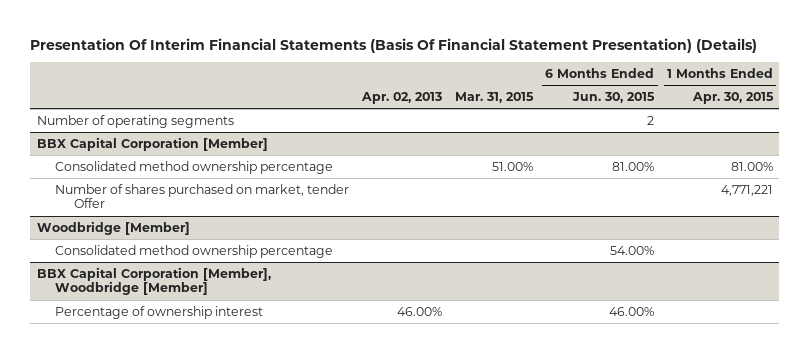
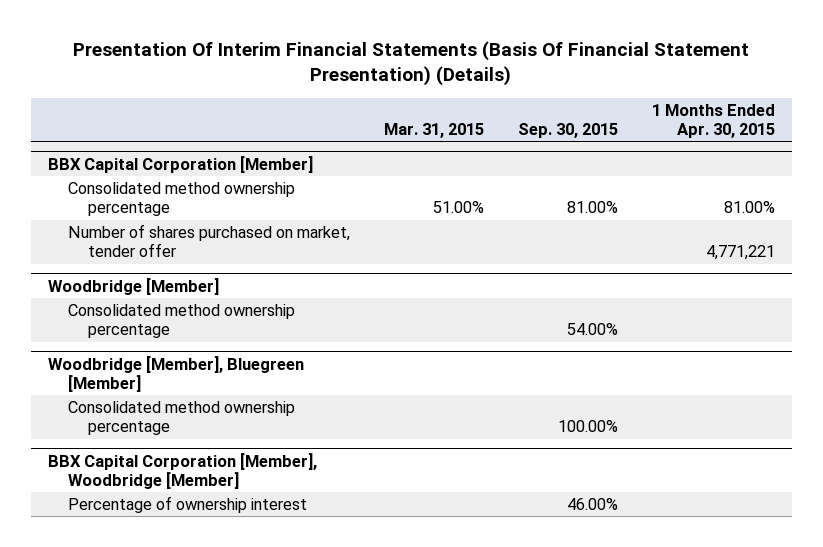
- | Apr. 02, 2013 | Mar. 31, 2015 | 6 Months Ended Jun. 30, 2015 | 1 Months Ended Apr. 30, 2015
+ | Mar. 31, 2015 | Sep. 30, 2015 | 1 Months Ended Apr. 30, 2015
- Number of operating segments | | | 2 |
@ BBX Capital Corporation [Member]
- Number of shares purchased on market, tender Offer | | | | 4,771,221
+ Number of shares purchased on market, tender offer | | | 4,771,221
+ Woodbridge [Member], Bluegreen [Member]
+ Consolidated method ownership percentage | | 100.00% |

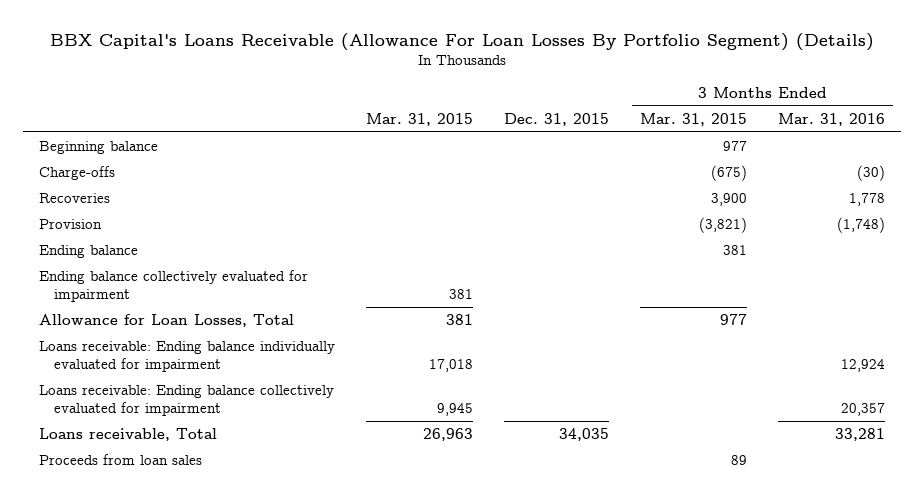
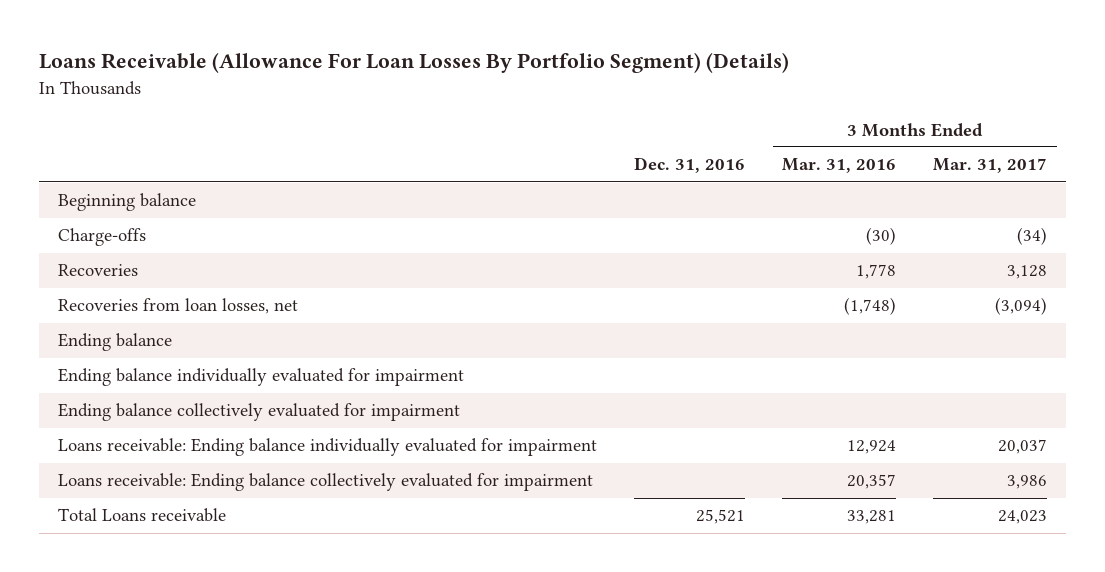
- BBX Capital's Loans Receivable (Allowance For Loan Losses By Portfolio Segment) (Details)
+ Loans Receivable (Allowance For Loan Losses By Portfolio Segment) (Details)
- | Mar. 31, 2015 | Dec. 31, 2015 | 3 Months Ended Mar. 31, 2015 | 3 Months Ended Mar. 31, 2016
+ | Dec. 31, 2016 | 3 Months Ended Mar. 31, 2016 | 3 Months Ended Mar. 31, 2017
- Provision | | | (3,821) | (1,748)
+ Recoveries from loan losses, net | | (1,748) | (3,094)
+ Ending balance individually evaluated for impairment
- Allowance for Loan Losses, Total | 381 | | 977 |
- Loans receivable, Total | 26,963 | 34,035 | | 33,281
- Proceeds from loan sales | | | 89 |
+ Total Loans receivable | 25,521 | 33,281 | 24,023

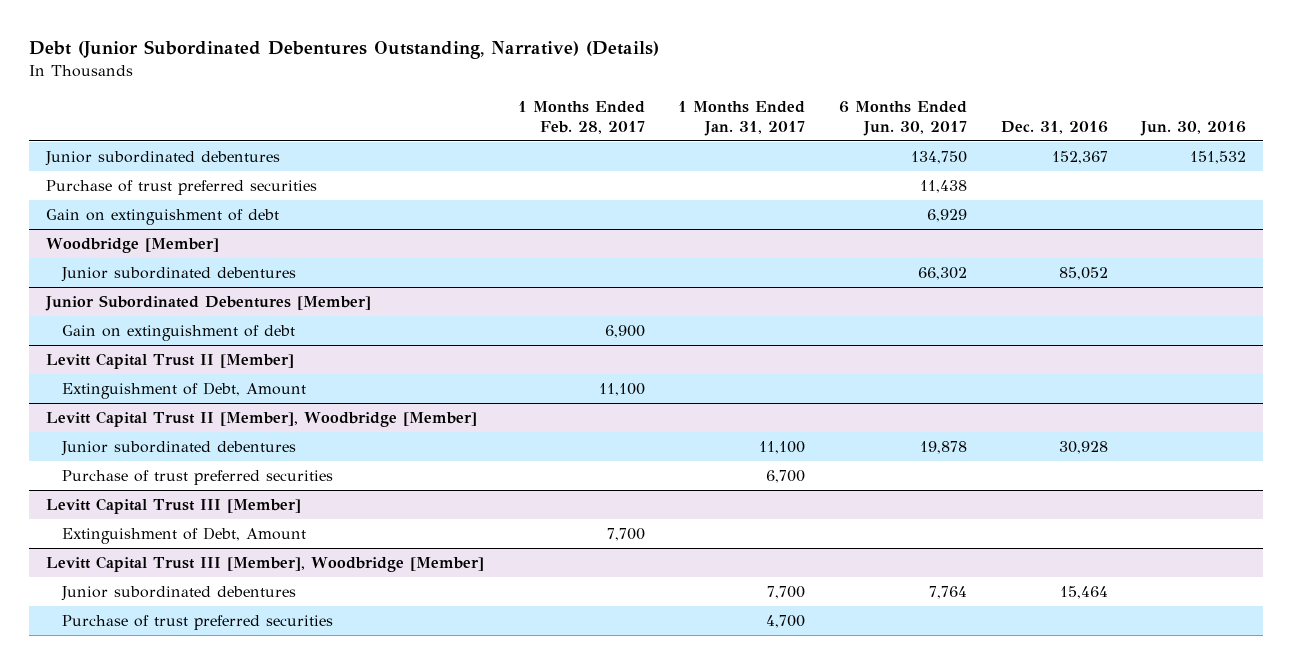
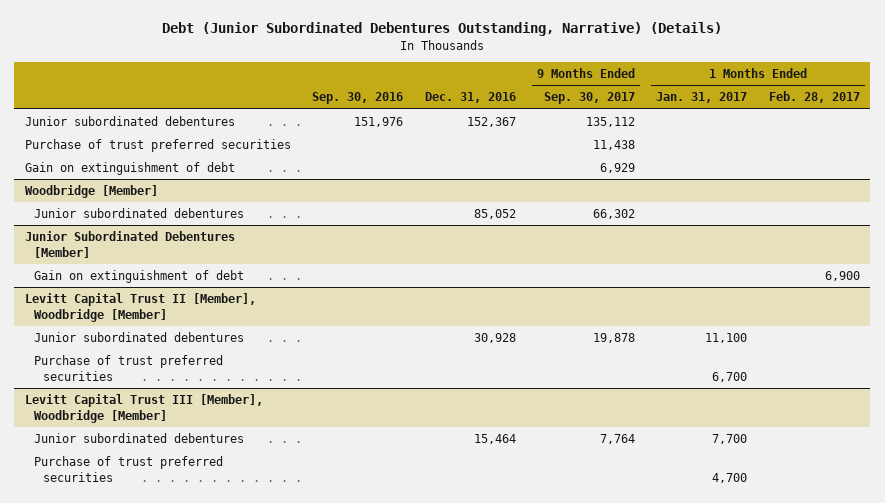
- | 1 Months Ended Feb. 28, 2017 | 1 Months Ended Jan. 31, 2017 | 6 Months Ended Jun. 30, 2017 | Dec. 31, 2016 | Jun. 30, 2016
+ | Sep. 30, 2016 | Dec. 31, 2016 | 9 Months Ended Sep. 30, 2017 | 1 Months Ended Jan. 31, 2017 | 1 Months Ended Feb. 28, 2017
- Levitt Capital Trust II [Member]
- Extinguishment of Debt, Amount | 11,100 | | | |
- Levitt Capital Trust III [Member]
- Extinguishment of Debt, Amount | 7,700 | | | |

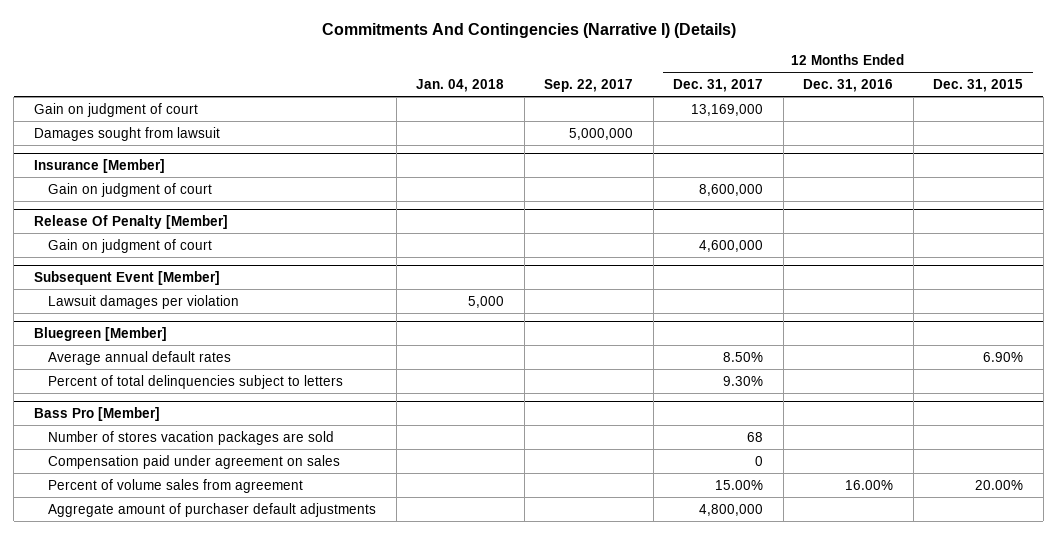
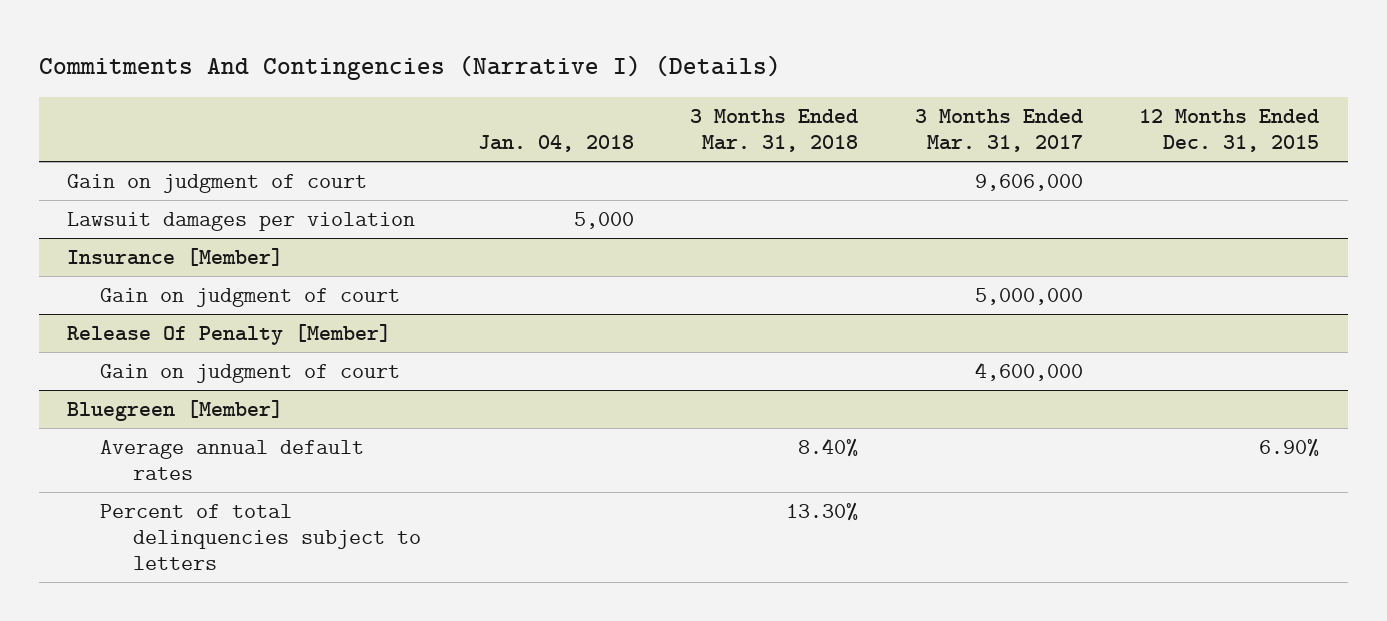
- | Jan. 04, 2018 | Sep. 22, 2017 | 12 Months Ended Dec. 31, 2017 | 12 Months Ended Dec. 31, 2016 | 12 Months Ended Dec. 31, 2015
+ | Jan. 04, 2018 | 3 Months Ended Mar. 31, 2018 | 3 Months Ended Mar. 31, 2017 | 12 Months Ended Dec. 31, 2015
- Damages sought from lawsuit | | 5,000,000 | | |
+ Lawsuit damages per violation | 5,000 | | |
- Subsequent Event [Member]
- Lawsuit damages per violation | 5,000 | | | |
- Bass Pro [Member]
- Number of stores vacation packages are sold | | | 68 | |
- Compensation paid under agreement on sales | | | 0 | |
- Percent of volume sales from agreement | | | 15.00% | 16.00% | 20.00%
- Aggregate amount of purchaser default adjustments | | | 4,800,000 | |

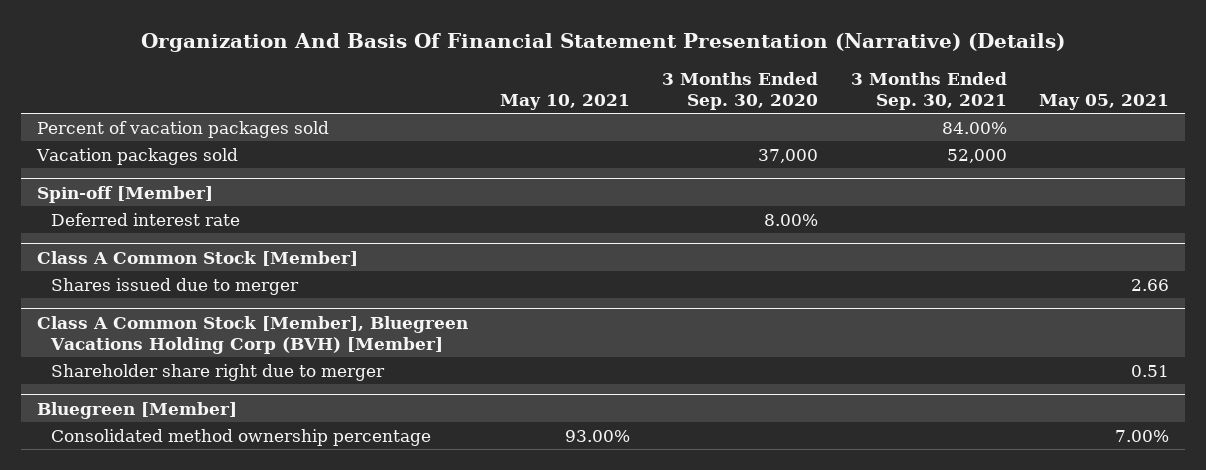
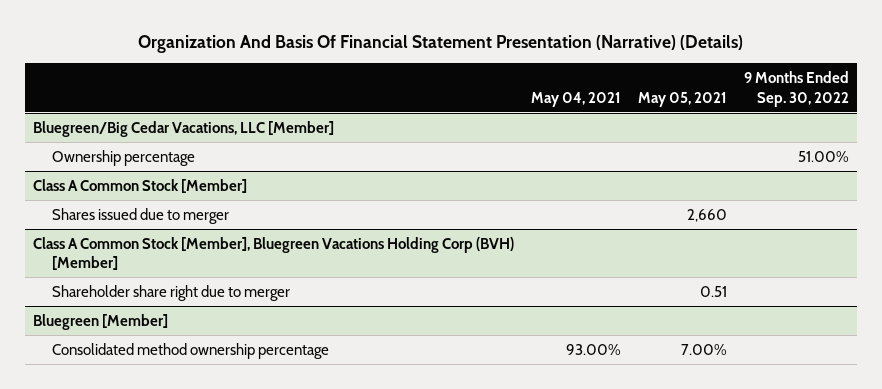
- | May 10, 2021 | 3 Months Ended Sep. 30, 2020 | 3 Months Ended Sep. 30, 2021 | May 05, 2021
+ | May 04, 2021 | May 05, 2021 | 9 Months Ended Sep. 30, 2022
- Percent of vacation packages sold | | | 84.00% |
- Vacation packages sold | | 37,000 | 52,000 |
- Spin-off [Member]
- Deferred interest rate | | 8.00% | |
+ Bluegreen/Big Cedar Vacations, LLC [Member]
+ Ownership percentage | | | 51.00%
@ Class A Common Stock [Member]
- Shares issued due to merger | | | | 2.66
+ Shares issued due to merger | | 2,660 |

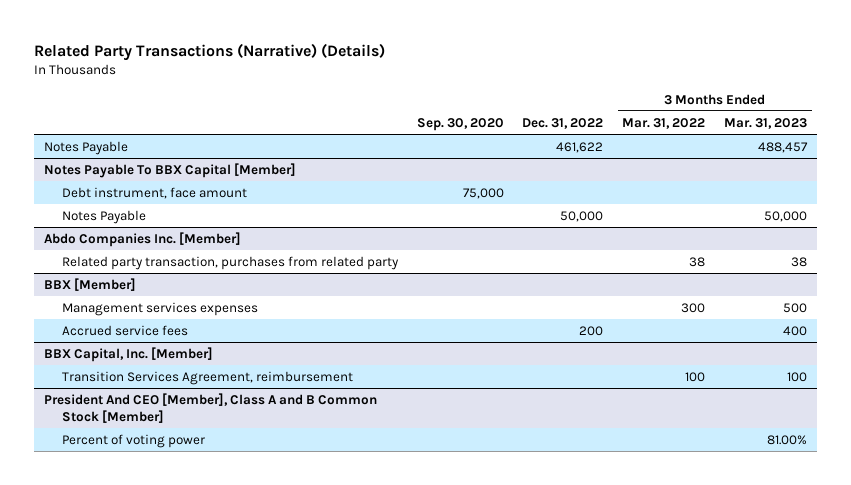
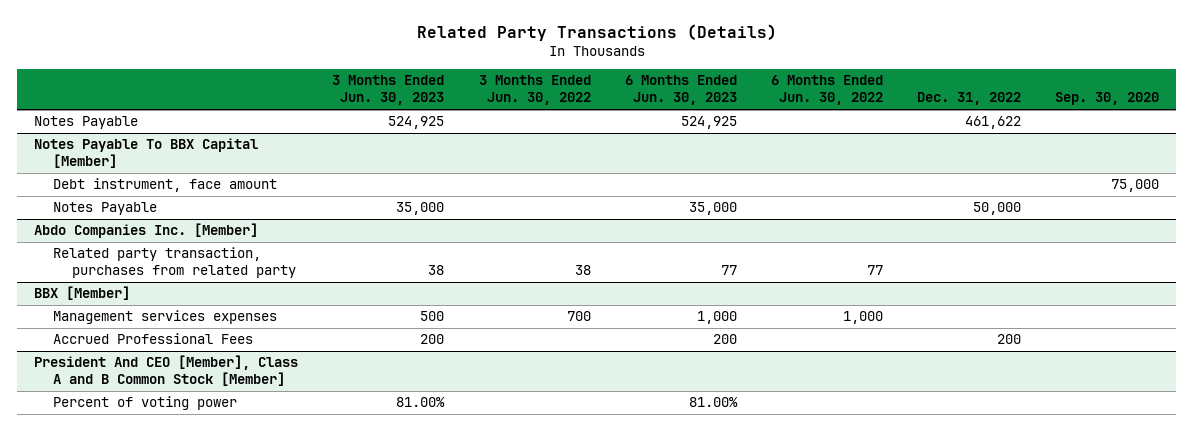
- Related Party Transactions (Narrative) (Details)
+ Related Party Transactions (Details)
- | Sep. 30, 2020 | Dec. 31, 2022 | 3 Months Ended Mar. 31, 2022 | 3 Months Ended Mar. 31, 2023
+ | 3 Months Ended Jun. 30, 2023 | 3 Months Ended Jun. 30, 2022 | 6 Months Ended Jun. 30, 2023 | 6 Months Ended Jun. 30, 2022 | Dec. 31, 2022 | Sep. 30, 2020
@ BBX [Member]
- Accrued service fees | | 200 | | 400
- BBX Capital, Inc. [Member]
- Transition Services Agreement, reimbursement | | | 100 | 100
@ BBX [Member]
+ Accrued Professional Fees | 200 | | 200 | | 200 |

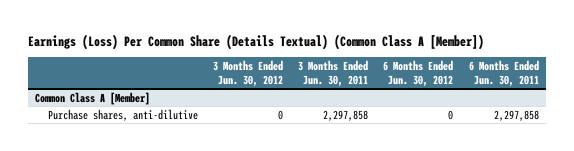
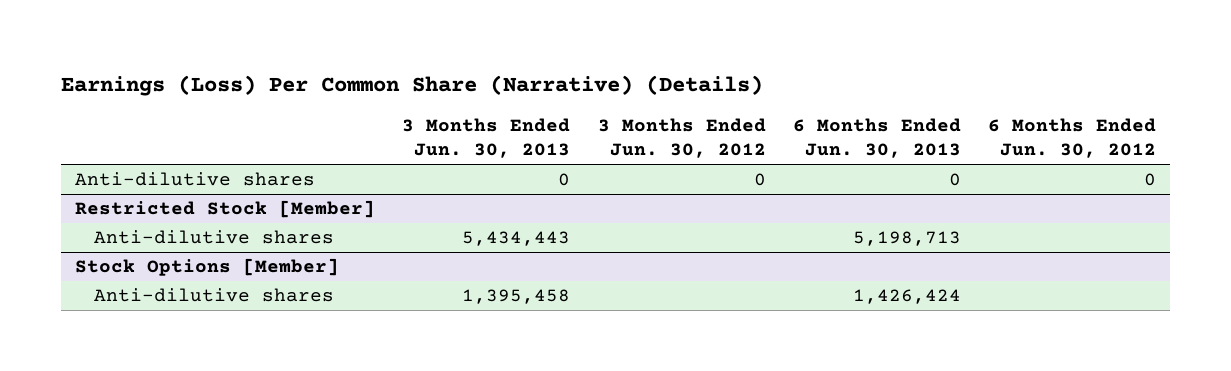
- Earnings (Loss) Per Common Share (Details Textual) (Common Class A [Member])
+ Earnings (Loss) Per Common Share (Narrative) (Details)
- | 3 Months Ended Jun. 30, 2012 | 3 Months Ended Jun. 30, 2011 | 6 Months Ended Jun. 30, 2012 | 6 Months Ended Jun. 30, 2011
+ | 3 Months Ended Jun. 30, 2013 | 3 Months Ended Jun. 30, 2012 | 6 Months Ended Jun. 30, 2013 | 6 Months Ended Jun. 30, 2012
- Common Class A [Member]
- Purchase shares, anti-dilutive | 0 | 2,297,858 | 0 | 2,297,858
+ Anti-dilutive shares | 0 | 0 | 0 | 0
+ Restricted Stock [Member]
+ Anti-dilutive shares | 5,434,443 | | 5,198,713 |
+ Stock Options [Member]
+ Anti-dilutive shares | 1,395,458 | | 1,426,424 |

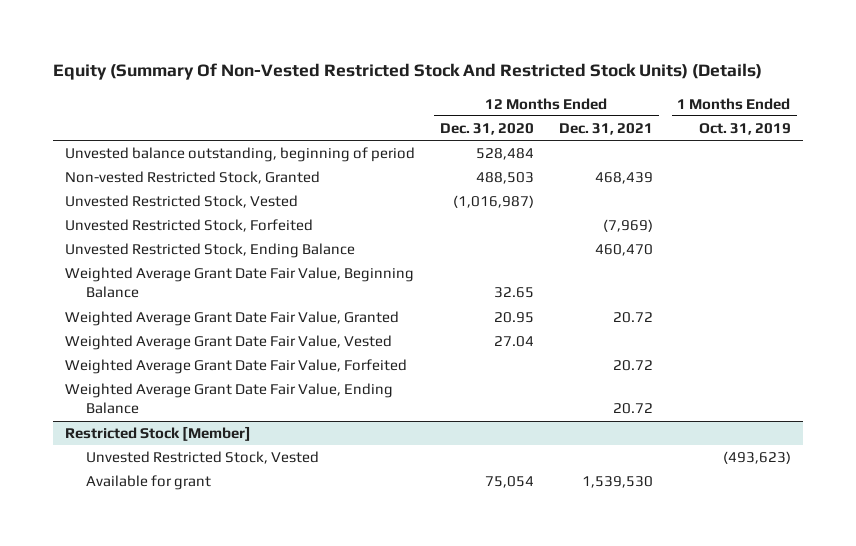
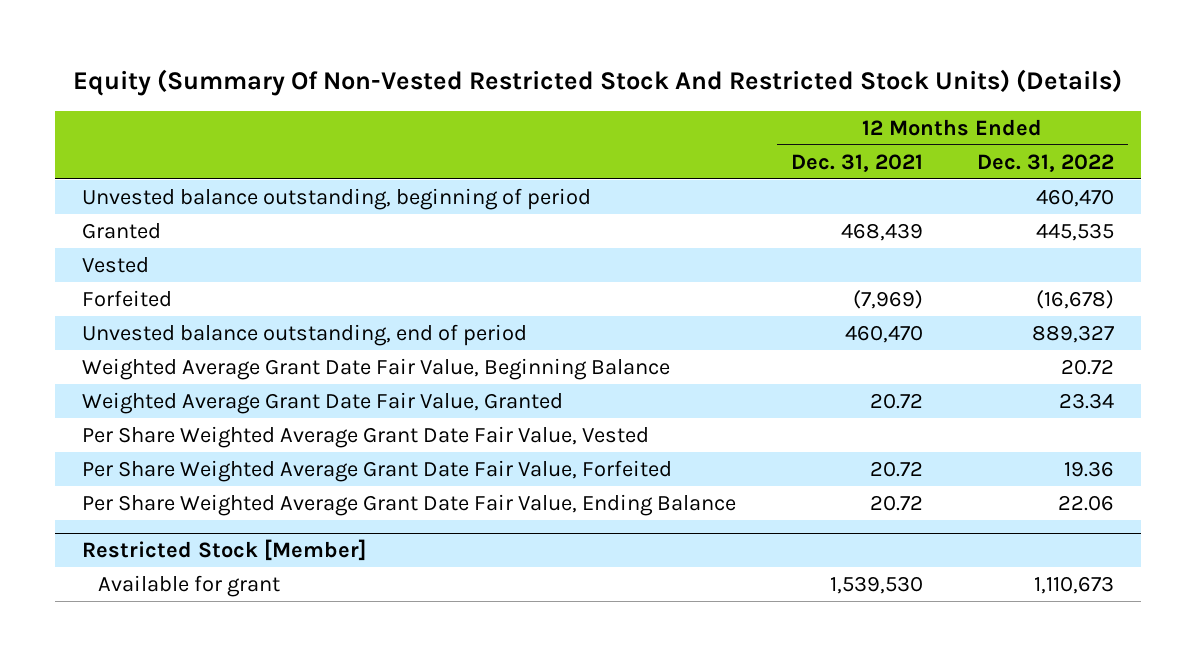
- | 12 Months Ended Dec. 31, 2020 | 12 Months Ended Dec. 31, 2021 | 1 Months Ended Oct. 31, 2019
+ | 12 Months Ended Dec. 31, 2021 | 12 Months Ended Dec. 31, 2022
- Non-vested Restricted Stock, Granted | 488,503 | 468,439 |
- Unvested Restricted Stock, Vested | (1,016,987) | |
- Unvested Restricted Stock, Forfeited | | (7,969) |
- Unvested Restricted Stock, Ending Balance | | 460,470 |
+ Granted | 468,439 | 445,535
+ Vested
+ Forfeited | (7,969) | (16,678)
+ Unvested balance outstanding, end of period | 460,470 | 889,327
- Weighted Average Grant Date Fair Value, Vested | 27.04 | |
- Weighted Average Grant Date Fair Value, Forfeited | | 20.72 |
- Weighted Average Grant Date Fair Value, Ending Balance | | 20.72 |
+ Per Share Weighted Average Grant Date Fair Value, Vested
+ Per Share Weighted Average Grant Date Fair Value, Forfeited | 20.72 | 19.36
+ Per Share Weighted Average Grant Date Fair Value, Ending Balance | 20.72 | 22.06
@ Restricted Stock [Member]
- Unvested Restricted Stock, Vested | | | (493,623)

